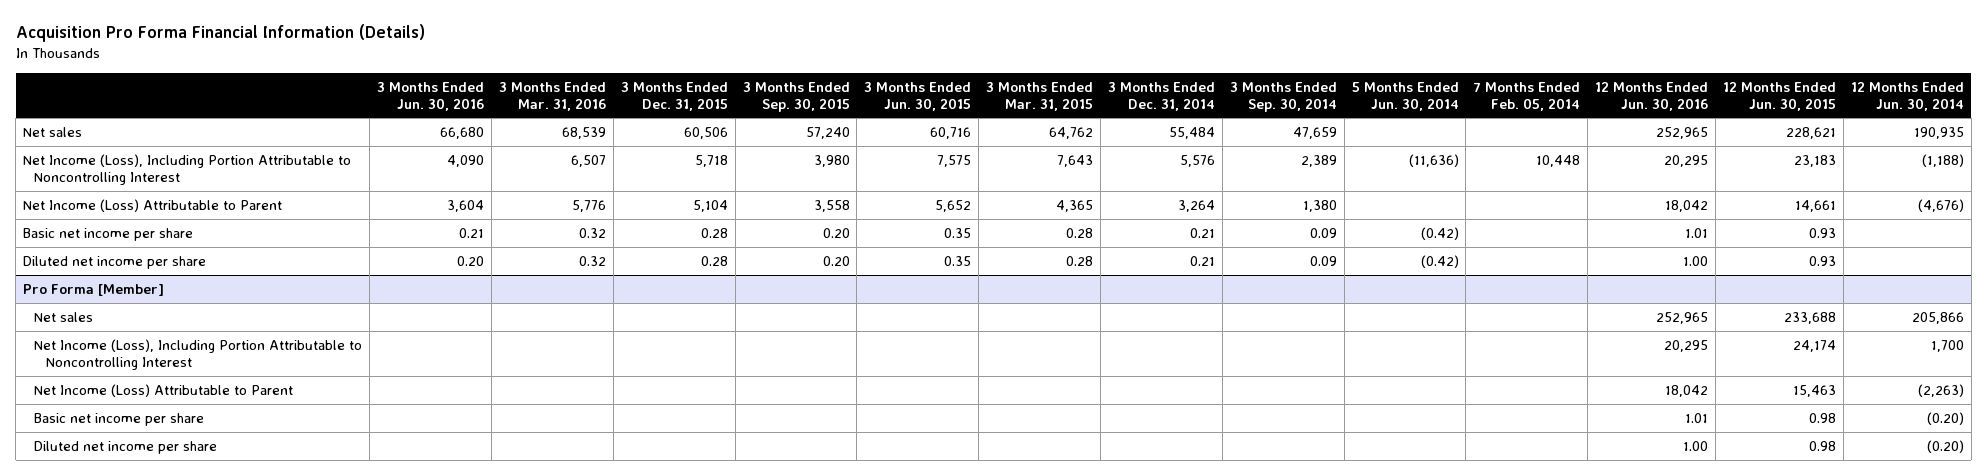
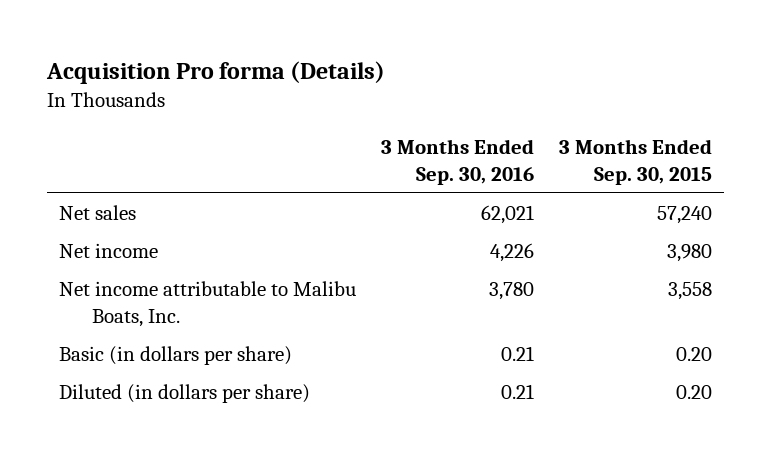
- Acquisition Pro Forma Financial Information (Details)
+ Acquisition Pro forma (Details)
- | 3 Months Ended Jun. 30, 2016 | 3 Months Ended Mar. 31, 2016 | 3 Months Ended Dec. 31, 2015 | 3 Months Ended Sep. 30, 2015 | 3 Months Ended Jun. 30, 2015 | 3 Months Ended Mar. 31, 2015 | 3 Months Ended Dec. 31, 2014 | 3 Months Ended Sep. 30, 2014 | 5 Months Ended Jun. 30, 2014 | 7 Months Ended Feb. 05, 2014 | 12 Months Ended Jun. 30, 2016 | 12 Months Ended Jun. 30, 2015 | 12 Months Ended Jun. 30, 2014
+ | 3 Months Ended Sep. 30, 2016 | 3 Months Ended Sep. 30, 2015
- Net Income (Loss), Including Portion Attributable to Noncontrolling Interest | 4,090 | 6,507 | 5,718 | 3,980 | 7,575 | 7,643 | 5,576 | 2,389 | (11,636) | 10,448 | 20,295 | 23,183 | (1,188)
- Net Income (Loss) Attributable to Parent | 3,604 | 5,776 | 5,104 | 3,558 | 5,652 | 4,365 | 3,264 | 1,380 | | | 18,042 | 14,661 | (4,676)
- Basic net income per share | 0.21 | 0.32 | 0.28 | 0.20 | 0.35 | 0.28 | 0.21 | 0.09 | (0.42) | | 1.01 | 0.93 |
- Diluted net income per share | 0.20 | 0.32 | 0.28 | 0.20 | 0.35 | 0.28 | 0.21 | 0.09 | (0.42) | | 1.00 | 0.93 |
- Pro Forma [Member]
- Net sales | | | | | | | | | | | 252,965 | 233,688 | 205,866
- Net Income (Loss), Including Portion Attributable to Noncontrolling Interest | | | | | | | | | | | 20,295 | 24,174 | 1,700
- Net Income (Loss) Attributable to Parent | | | | | | | | | | | 18,042 | 15,463 | (2,263)
- Basic net income per share | | | | | | | | | | | 1.01 | 0.98 | (0.20)
- Diluted net income per share | | | | | | | | | | | 1.00 | 0.98 | (0.20)
+ Net income | 4,226 | 3,980
+ Net income attributable to Malibu Boats, Inc. | 3,780 | 3,558
+ Basic (in dollars per share) | 0.21 | 0.20
+ Diluted (in dollars per share) | 0.21 | 0.20

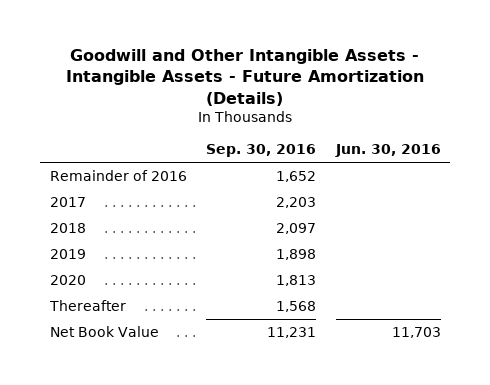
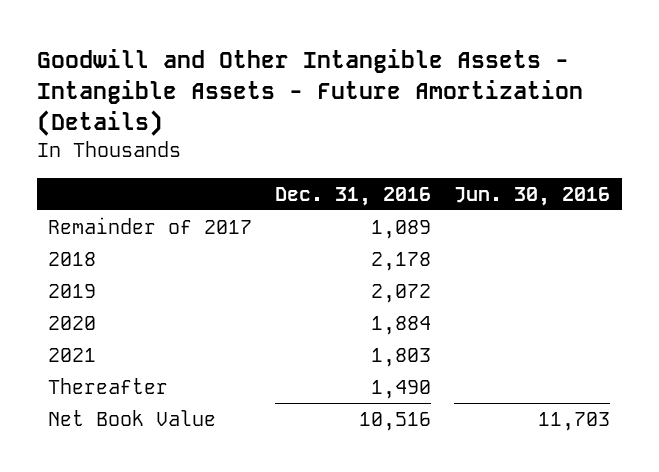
- | Sep. 30, 2016 | Jun. 30, 2016
+ | Dec. 31, 2016 | Jun. 30, 2016
- Remainder of 2016 | 1,652 |
- 2017 | 2,203 |
+ Remainder of 2017 | 1,089 |
+ 2021 | 1,803 |

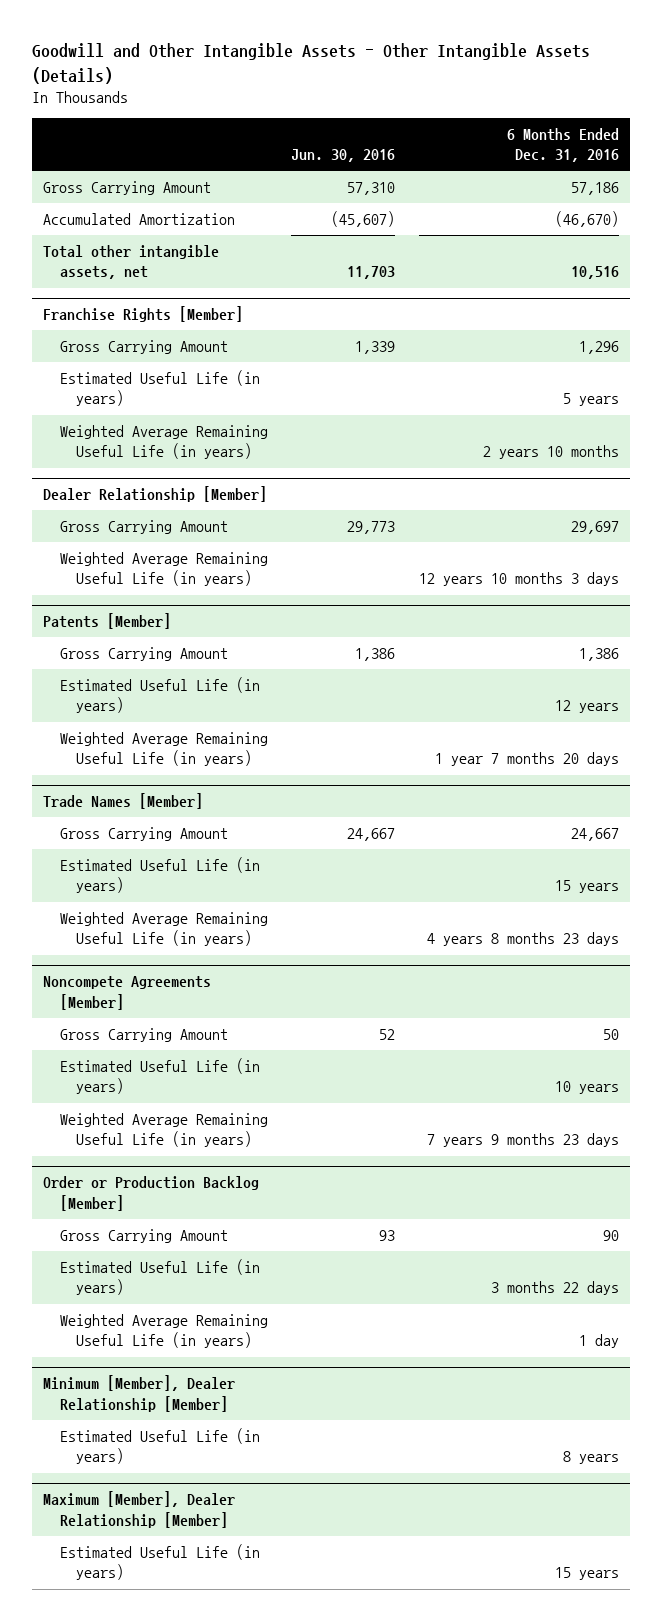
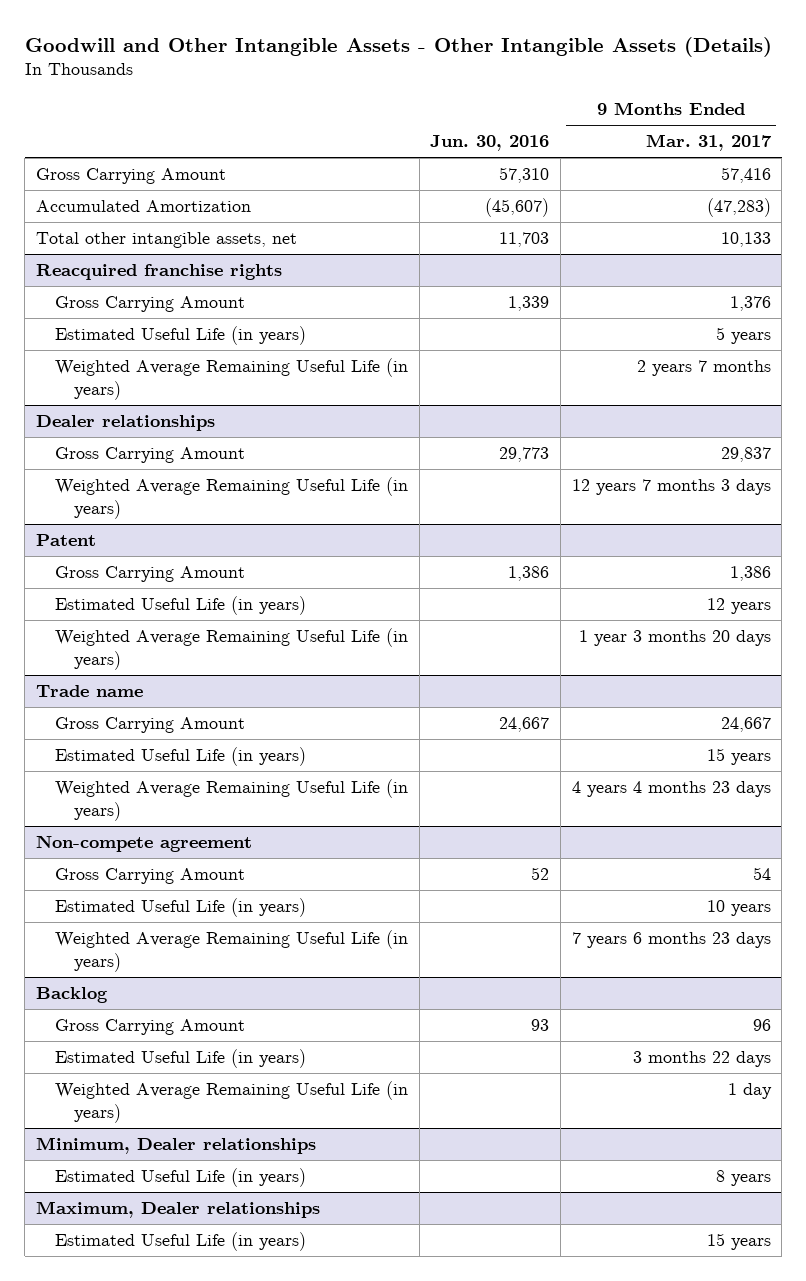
- | Jun. 30, 2016 | 6 Months Ended Dec. 31, 2016
+ | Jun. 30, 2016 | 9 Months Ended Mar. 31, 2017
- Franchise Rights [Member]
+ Reacquired franchise rights
- Dealer Relationship [Member]
+ Dealer relationships
- Patents [Member]
+ Patent
- Trade Names [Member]
+ Trade name
- Noncompete Agreements [Member]
+ Non-compete agreement
- Order or Production Backlog [Member]
+ Backlog
- Minimum [Member], Dealer Relationship [Member]
+ Minimum, Dealer relationships
- Maximum [Member], Dealer Relationship [Member]
+ Maximum, Dealer relationships

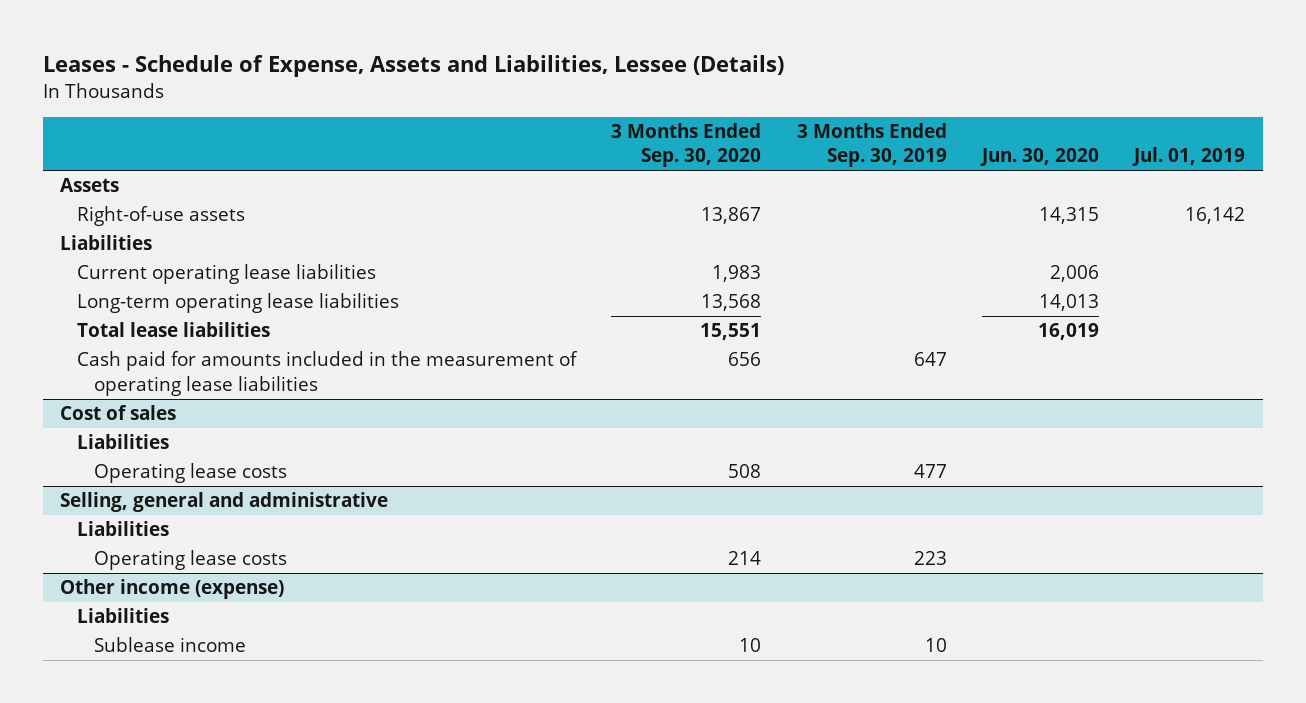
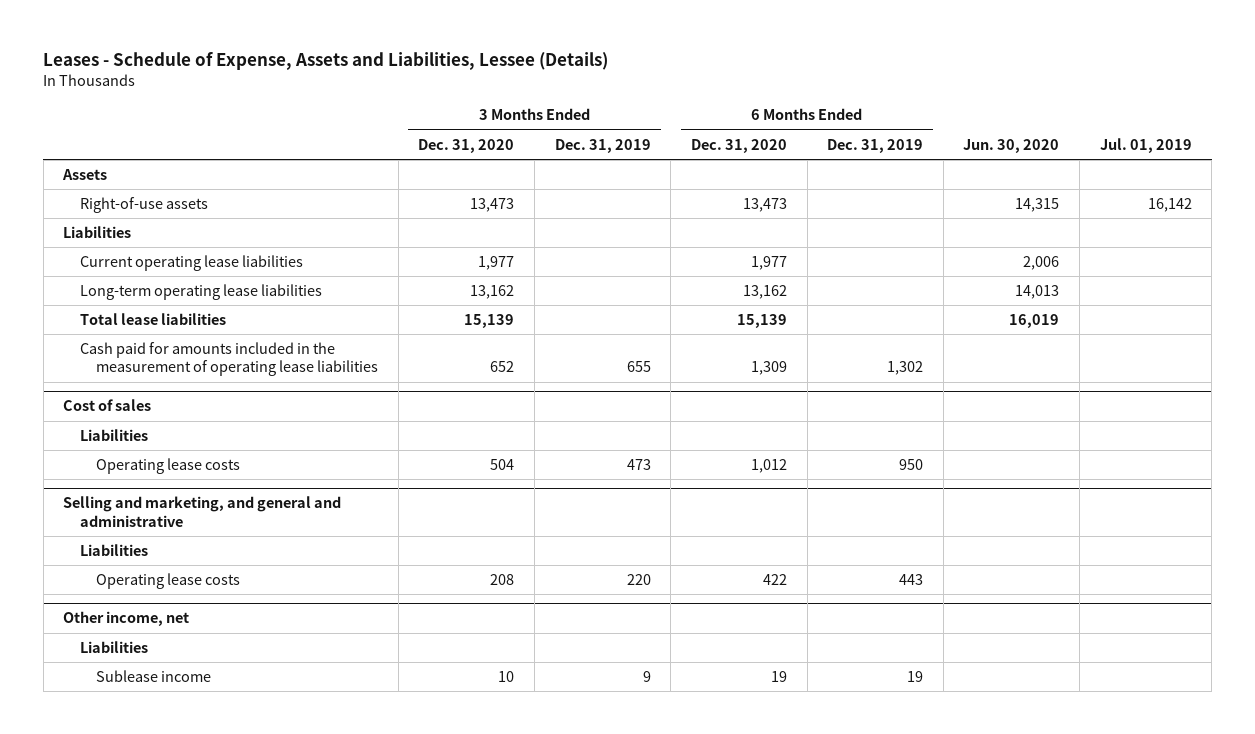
- | 3 Months Ended Sep. 30, 2020 | 3 Months Ended Sep. 30, 2019 | Jun. 30, 2020 | Jul. 01, 2019
+ | 3 Months Ended Dec. 31, 2020 | 3 Months Ended Dec. 31, 2019 | 6 Months Ended Dec. 31, 2020 | 6 Months Ended Dec. 31, 2019 | Jun. 30, 2020 | Jul. 01, 2019
- Selling, general and administrative
+ Selling and marketing, and general and administrative
- Other income (expense)
+ Other income, net

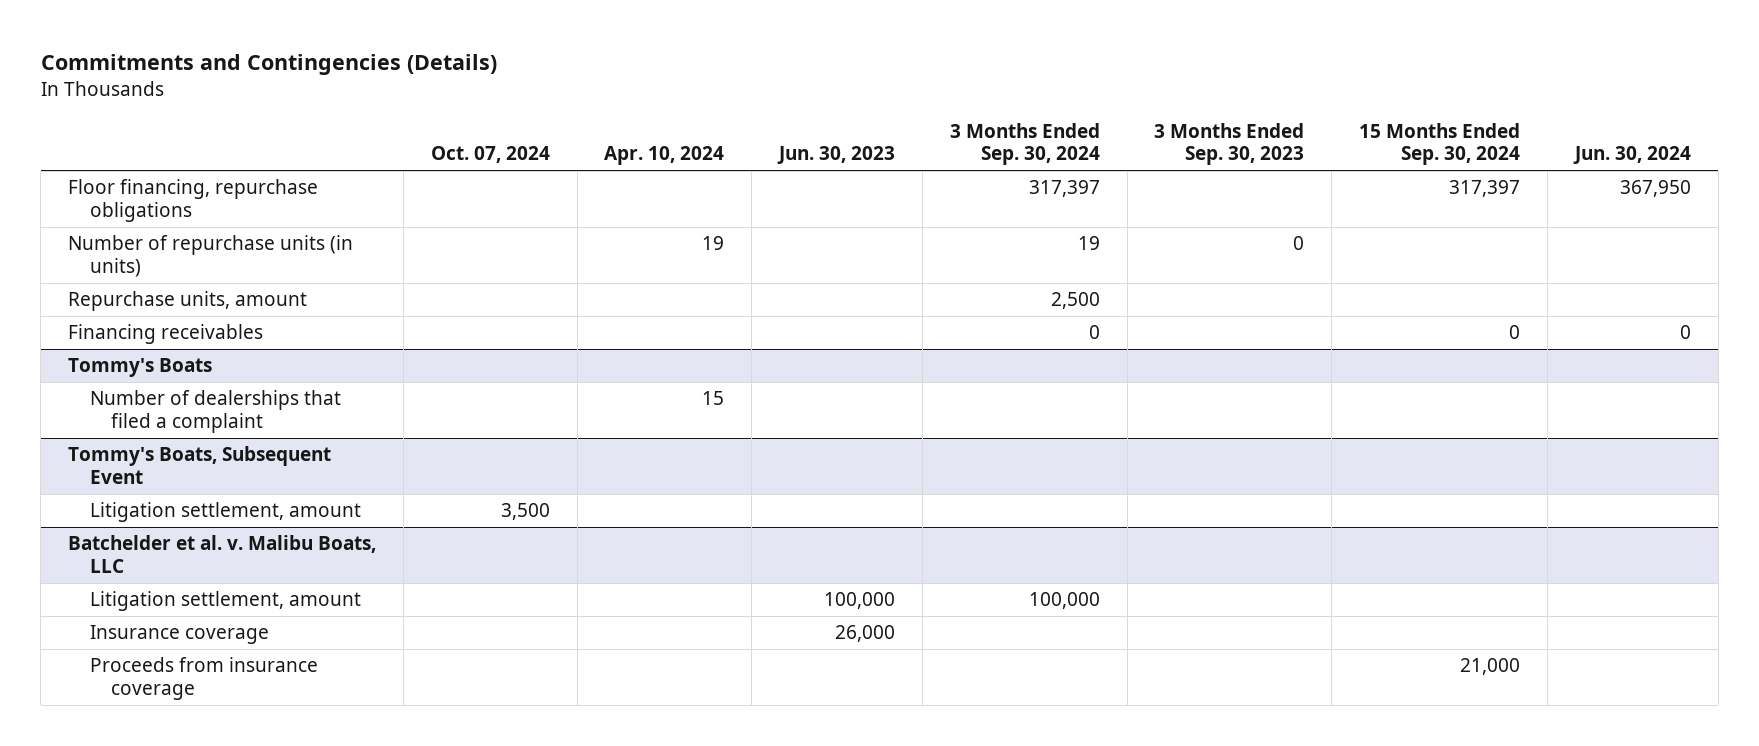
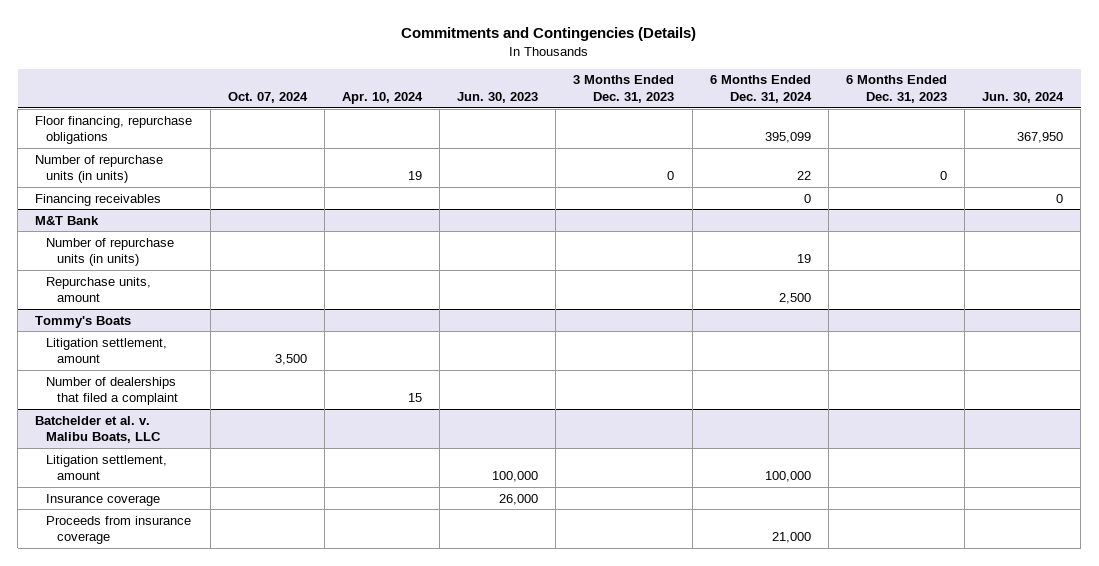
- | Oct. 07, 2024 | Apr. 10, 2024 | Jun. 30, 2023 | 3 Months Ended Sep. 30, 2024 | 3 Months Ended Sep. 30, 2023 | 15 Months Ended Sep. 30, 2024 | Jun. 30, 2024
+ | Oct. 07, 2024 | Apr. 10, 2024 | Jun. 30, 2023 | 3 Months Ended Dec. 31, 2023 | 6 Months Ended Dec. 31, 2024 | 6 Months Ended Dec. 31, 2023 | Jun. 30, 2024
- Repurchase units, amount | | | | 2,500 | | |
+ M&T Bank
+ Number of repurchase units (in units) | | | | | 19 | |
+ Repurchase units, amount | | | | | 2,500 | |
@ Tommy's Boats
+ Litigation settlement, amount | 3,500 | | | | | |
- Tommy's Boats, Subsequent Event
- Litigation settlement, amount | 3,500 | | | | | |

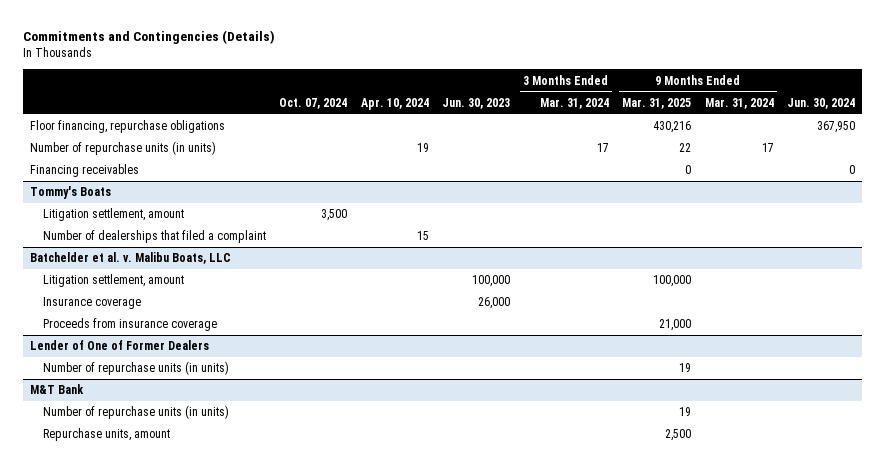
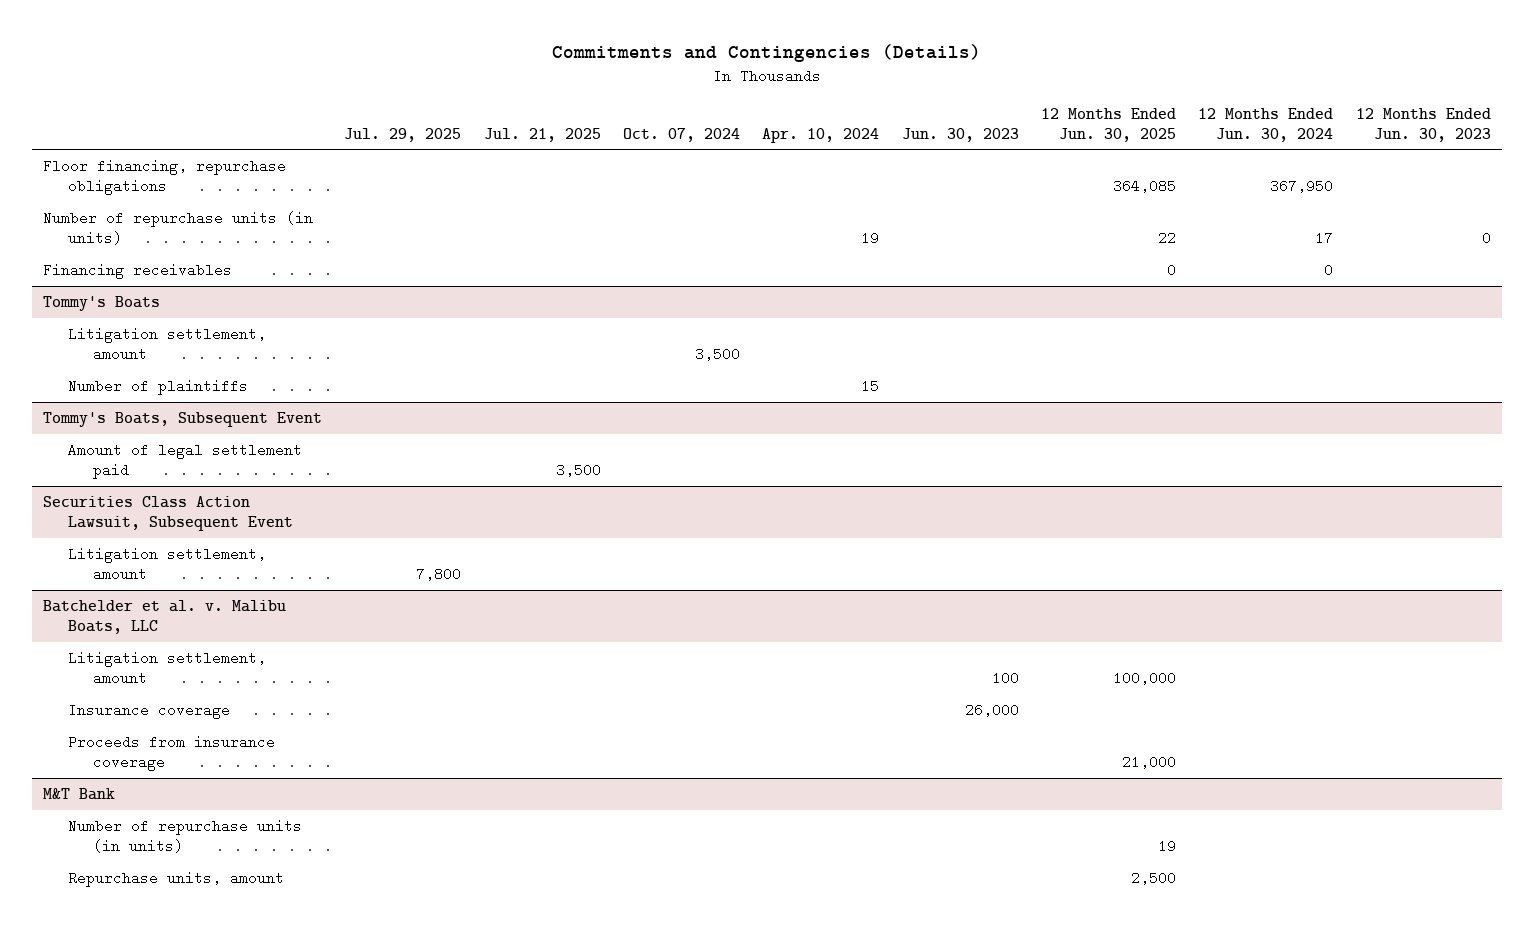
- | Oct. 07, 2024 | Apr. 10, 2024 | Jun. 30, 2023 | 3 Months Ended Mar. 31, 2024 | 9 Months Ended Mar. 31, 2025 | 9 Months Ended Mar. 31, 2024 | Jun. 30, 2024
+ | Jul. 29, 2025 | Jul. 21, 2025 | Oct. 07, 2024 | Apr. 10, 2024 | Jun. 30, 2023 | 12 Months Ended Jun. 30, 2025 | 12 Months Ended Jun. 30, 2024 | 12 Months Ended Jun. 30, 2023
@ Tommy's Boats
- Number of dealerships that filed a complaint | | 15 | | | | |
+ Number of plaintiffs | | | | 15 | | | |
+ Tommy's Boats, Subsequent Event
+ Amount of legal settlement paid | | 3,500 | | | | | |
+ Securities Class Action Lawsuit, Subsequent Event
+ Litigation settlement, amount | 7,800 | | | | | | |
@ Batchelder et al. v. Malibu Boats, LLC
- Litigation settlement, amount | | | 100,000 | | 100,000 | |
+ Litigation settlement, amount | | | | | 100 | 100,000 | |
- Lender of One of Former Dealers
- Number of repurchase units (in units) | | | | | 19 | |

